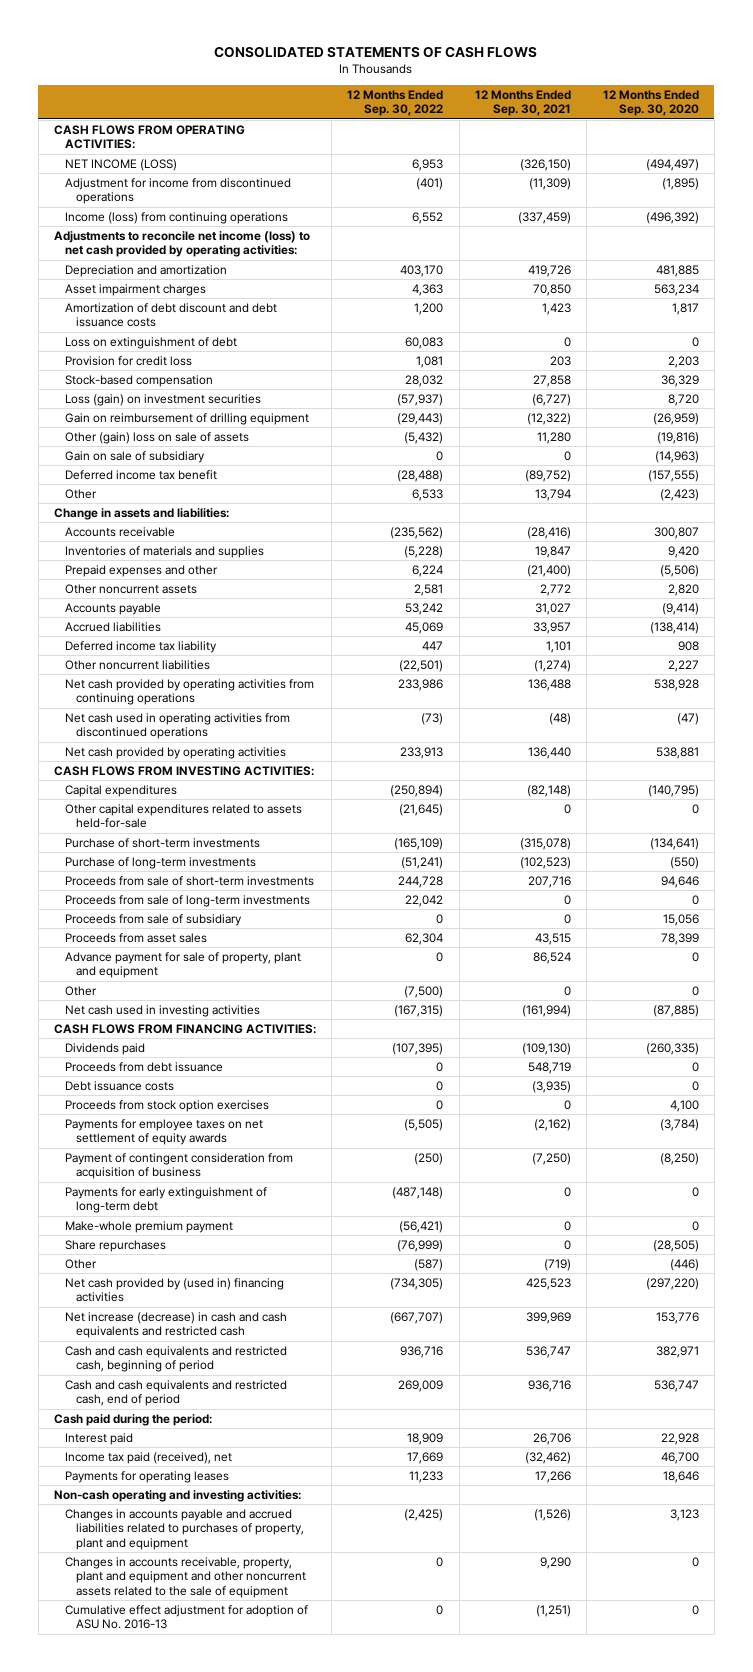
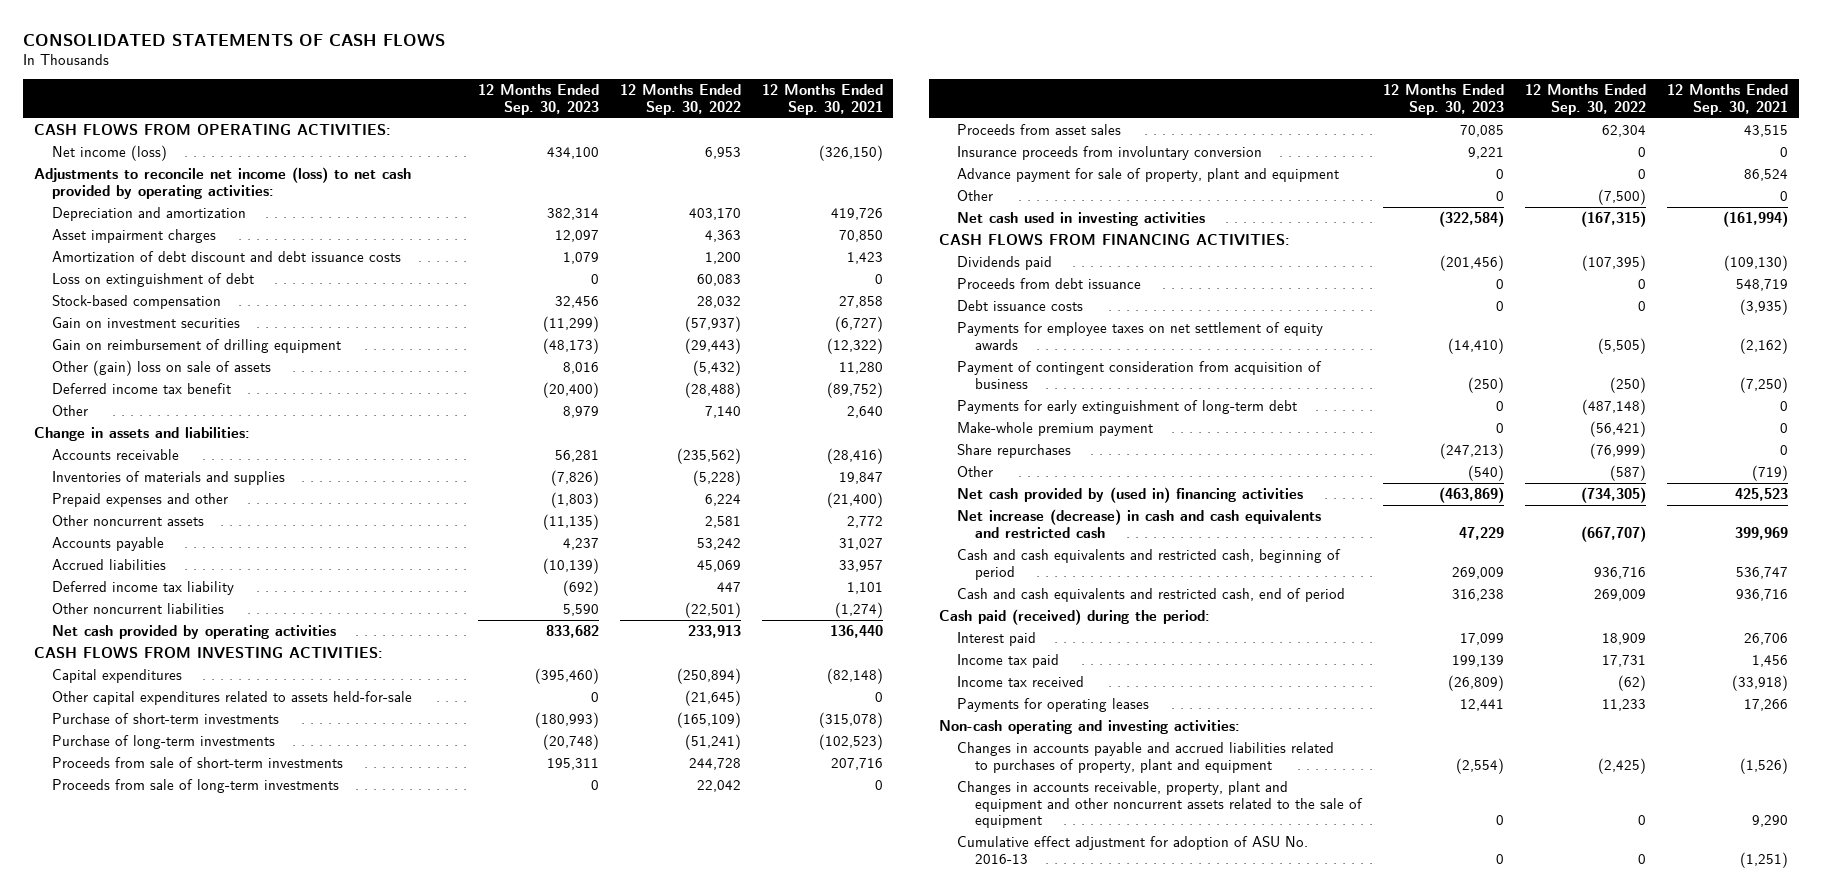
- | 12 Months Ended Sep. 30, 2022 | 12 Months Ended Sep. 30, 2021 | 12 Months Ended Sep. 30, 2020
+ | 12 Months Ended Sep. 30, 2023 | 12 Months Ended Sep. 30, 2022 | 12 Months Ended Sep. 30, 2021
- NET INCOME (LOSS) | 6,953 | (326,150) | (494,497)
- Adjustment for income from discontinued operations | (401) | (11,309) | (1,895)
- Income (loss) from continuing operations | 6,552 | (337,459) | (496,392)
+ Net income (loss) | 434,100 | 6,953 | (326,150)
- Provision for credit loss | 1,081 | 203 | 2,203
- Loss (gain) on investment securities | (57,937) | (6,727) | 8,720
+ Gain on investment securities | (11,299) | (57,937) | (6,727)
- Gain on sale of subsidiary | 0 | 0 | (14,963)
- Other | 6,533 | 13,794 | (2,423)
+ Other | 8,979 | 7,140 | 2,640
- Net cash provided by operating activities from continuing operations | 233,986 | 136,488 | 538,928
- Net cash used in operating activities from discontinued operations | (73) | (48) | (47)
- Proceeds from sale of subsidiary | 0 | 0 | 15,056
+ Insurance proceeds from involuntary conversion | 9,221 | 0 | 0
- Proceeds from stock option exercises | 0 | 0 | 4,100
- Cash paid during the period:
+ Cash paid (received) during the period:
- Income tax paid (received), net | 17,669 | (32,462) | 46,700
+ Income tax paid | 199,139 | 17,731 | 1,456
+ Income tax received | (26,809) | (62) | (33,918)

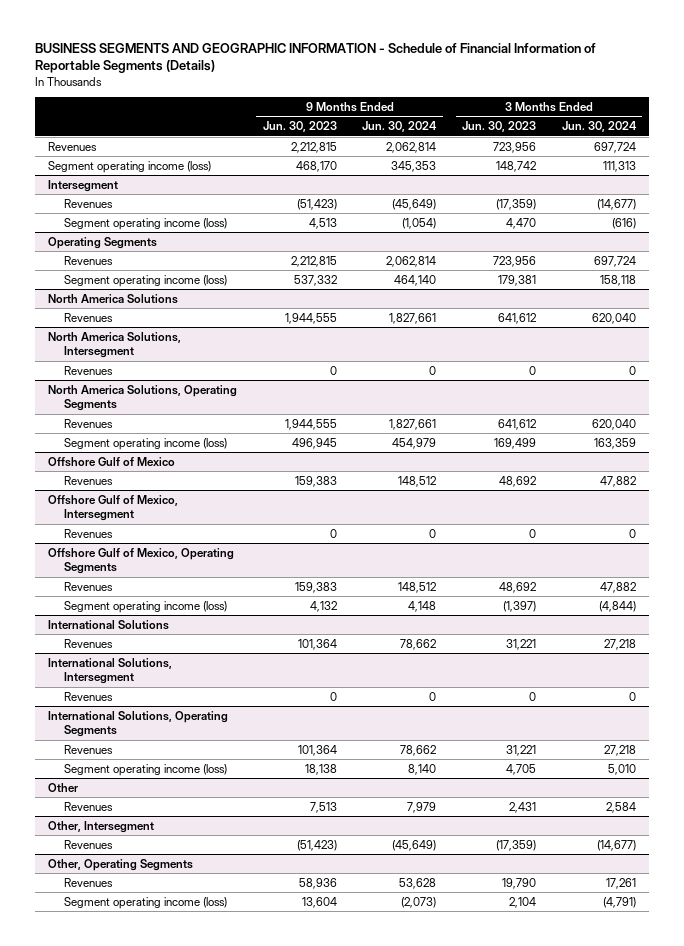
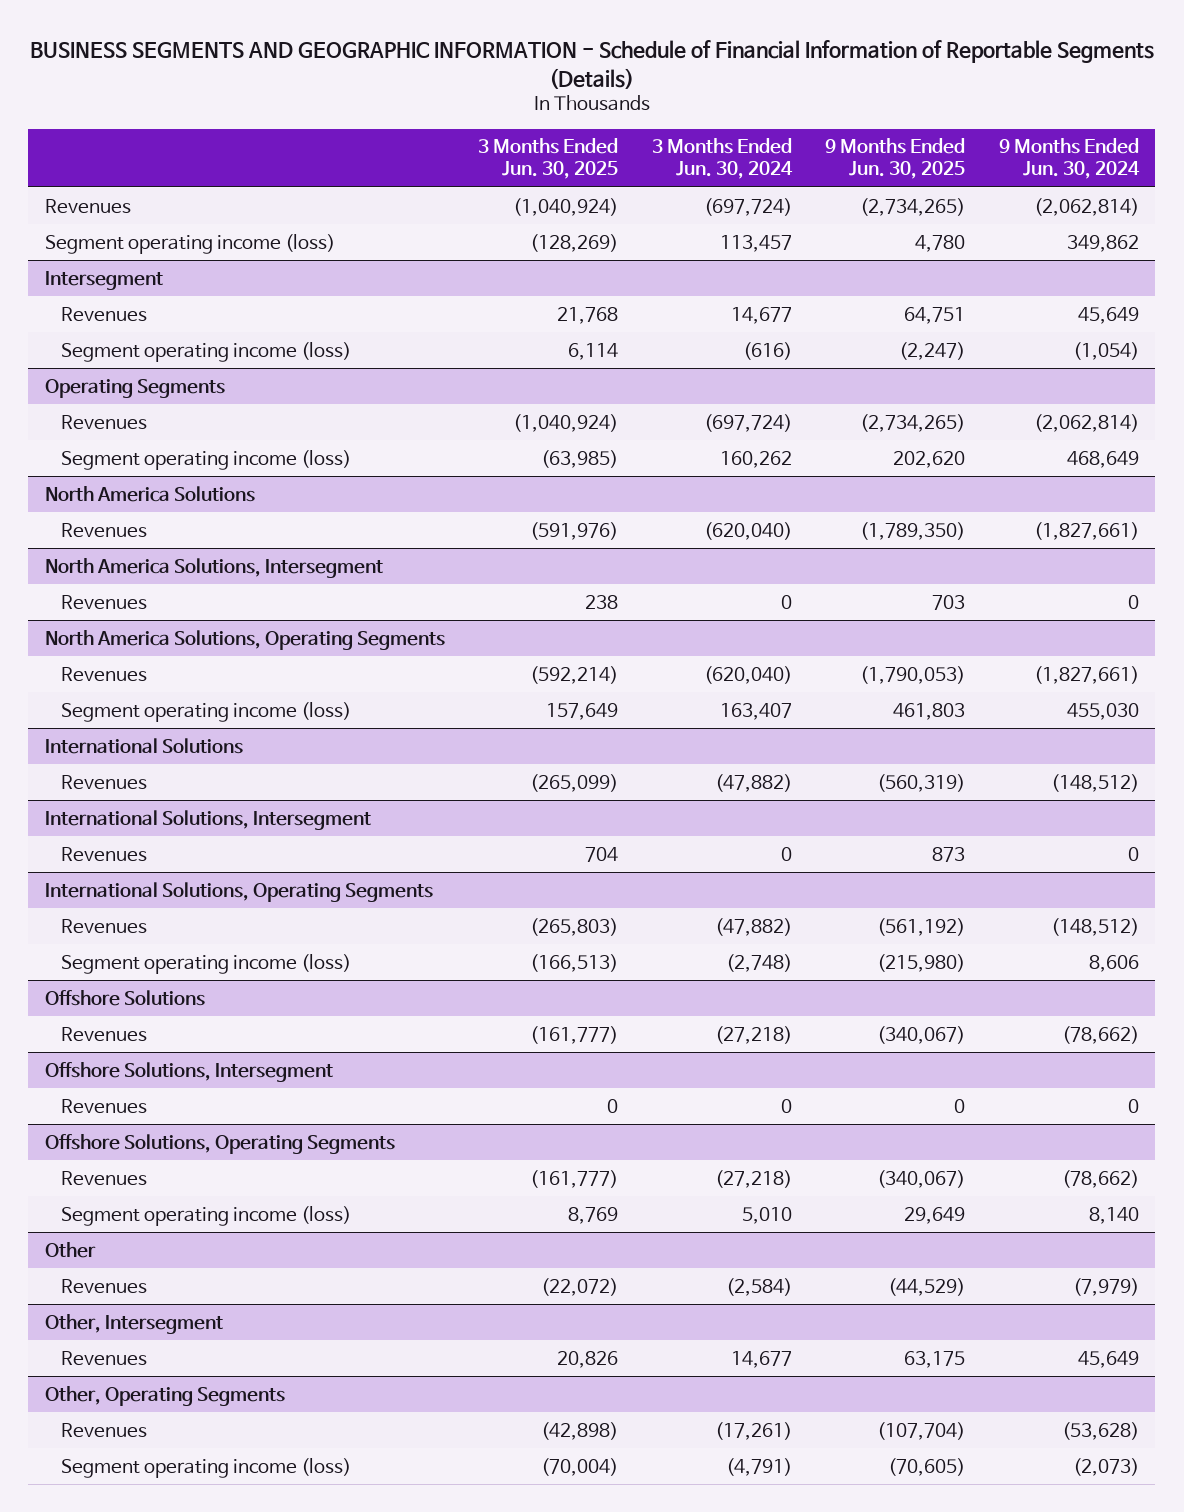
- | 9 Months Ended Jun. 30, 2023 | 9 Months Ended Jun. 30, 2024 | 3 Months Ended Jun. 30, 2023 | 3 Months Ended Jun. 30, 2024
+ | 3 Months Ended Jun. 30, 2025 | 3 Months Ended Jun. 30, 2024 | 9 Months Ended Jun. 30, 2025 | 9 Months Ended Jun. 30, 2024
- Revenues | 2,212,815 | 2,062,814 | 723,956 | 697,724
- Segment operating income (loss) | 468,170 | 345,353 | 148,742 | 111,313
+ Revenues | (1,040,924) | (697,724) | (2,734,265) | (2,062,814)
+ Segment operating income (loss) | (128,269) | 113,457 | 4,780 | 349,862
@ Intersegment
- Revenues | (51,423) | (45,649) | (17,359) | (14,677)
+ Revenues | 21,768 | 14,677 | 64,751 | 45,649
@ Operating Segments
- Revenues | 2,212,815 | 2,062,814 | 723,956 | 697,724
- Segment operating income (loss) | 537,332 | 464,140 | 179,381 | 158,118
+ Revenues | (1,040,924) | (697,724) | (2,734,265) | (2,062,814)
+ Segment operating income (loss) | (63,985) | 160,262 | 202,620 | 468,649
@ North America Solutions
- Revenues | 1,944,555 | 1,827,661 | 641,612 | 620,040
+ Revenues | (591,976) | (620,040) | (1,789,350) | (1,827,661)
@ North America Solutions, Operating Segments
- Revenues | 1,944,555 | 1,827,661 | 641,612 | 620,040
- Segment operating income (loss) | 496,945 | 454,979 | 169,499 | 163,359
- Offshore Gulf of Mexico
- Revenues | 159,383 | 148,512 | 48,692 | 47,882
- Offshore Gulf of Mexico, Intersegment
- Revenues | 0 | 0 | 0 | 0
- Offshore Gulf of Mexico, Operating Segments
- Revenues | 159,383 | 148,512 | 48,692 | 47,882
- Segment operating income (loss) | 4,132 | 4,148 | (1,397) | (4,844)
@ North America Solutions, Operating Segments
+ Revenues | (592,214) | (620,040) | (1,790,053) | (1,827,661)
+ Segment operating income (loss) | 157,649 | 163,407 | 461,803 | 455,030
@ International Solutions
- Revenues | 101,364 | 78,662 | 31,221 | 27,218
+ Revenues | (265,099) | (47,882) | (560,319) | (148,512)
@ International Solutions, Operating Segments
- Revenues | 101,364 | 78,662 | 31,221 | 27,218
+ Revenues | (265,803) | (47,882) | (561,192) | (148,512)
+ Segment operating income (loss) | (166,513) | (2,748) | (215,980) | 8,606
+ Offshore Solutions
+ Revenues | (161,777) | (27,218) | (340,067) | (78,662)
+ Offshore Solutions, Intersegment
+ Revenues | 0 | 0 | 0 | 0
+ Offshore Solutions, Operating Segments
+ Revenues | (161,777) | (27,218) | (340,067) | (78,662)
@ Other
- Revenues | 7,513 | 7,979 | 2,431 | 2,584
+ Revenues | (22,072) | (2,584) | (44,529) | (7,979)
@ Other, Intersegment
- Revenues | (51,423) | (45,649) | (17,359) | (14,677)
+ Revenues | 20,826 | 14,677 | 63,175 | 45,649
@ Other, Operating Segments
- Revenues | 58,936 | 53,628 | 19,790 | 17,261
+ Revenues | (42,898) | (17,261) | (107,704) | (53,628)

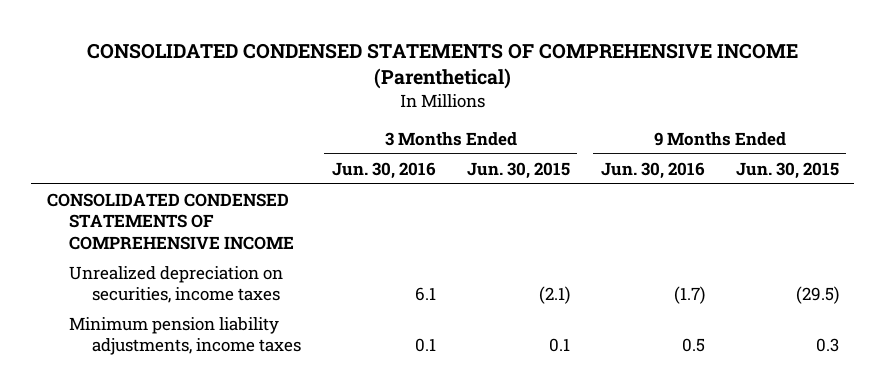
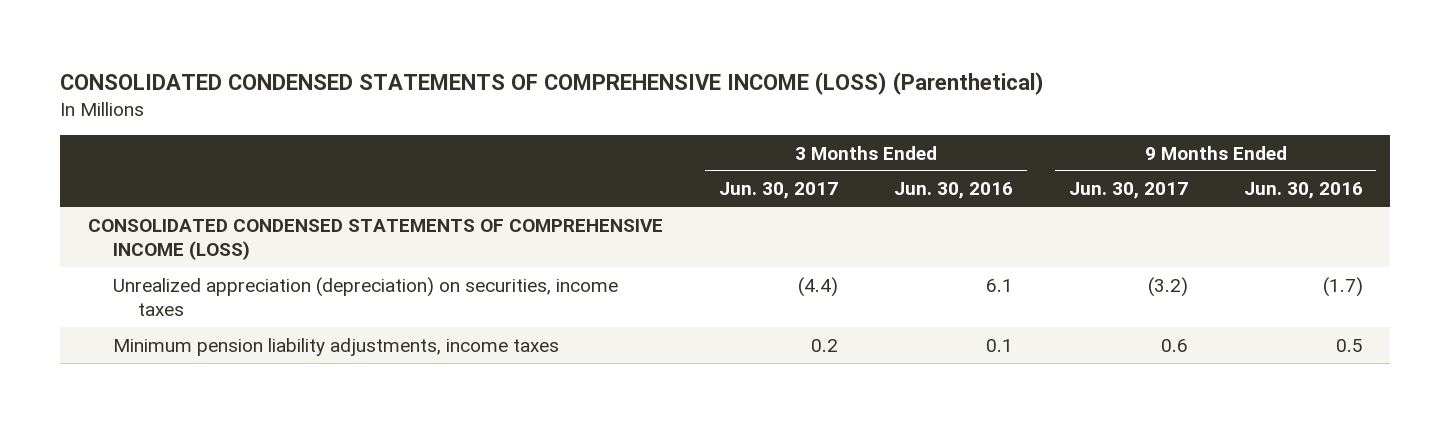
- CONSOLIDATED CONDENSED STATEMENTS OF COMPREHENSIVE INCOME (Parenthetical)
+ CONSOLIDATED CONDENSED STATEMENTS OF COMPREHENSIVE INCOME (LOSS) (Parenthetical)
- | 3 Months Ended Jun. 30, 2016 | 3 Months Ended Jun. 30, 2015 | 9 Months Ended Jun. 30, 2016 | 9 Months Ended Jun. 30, 2015
+ | 3 Months Ended Jun. 30, 2017 | 3 Months Ended Jun. 30, 2016 | 9 Months Ended Jun. 30, 2017 | 9 Months Ended Jun. 30, 2016
- CONSOLIDATED CONDENSED STATEMENTS OF COMPREHENSIVE INCOME
- Unrealized depreciation on securities, income taxes | 6.1 | (2.1) | (1.7) | (29.5)
+ CONSOLIDATED CONDENSED STATEMENTS OF COMPREHENSIVE INCOME (LOSS)
+ Unrealized appreciation (depreciation) on securities, income taxes | (4.4) | 6.1 | (3.2) | (1.7)

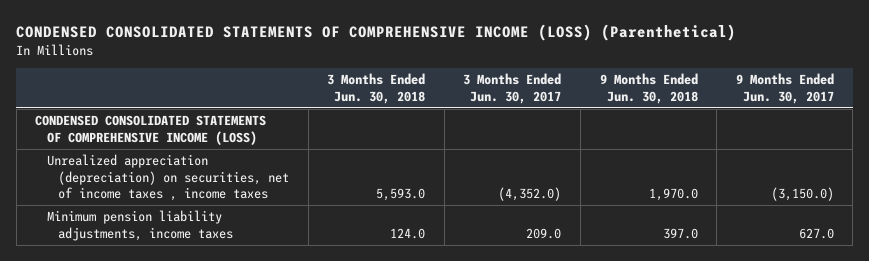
- CONSOLIDATED CONDENSED STATEMENTS OF COMPREHENSIVE INCOME (LOSS) (Parenthetical)
+ CONDENSED CONSOLIDATED STATEMENTS OF COMPREHENSIVE INCOME (LOSS) (Parenthetical)
- | 3 Months Ended Jun. 30, 2017 | 3 Months Ended Jun. 30, 2016 | 9 Months Ended Jun. 30, 2017 | 9 Months Ended Jun. 30, 2016
+ | 3 Months Ended Jun. 30, 2018 | 3 Months Ended Jun. 30, 2017 | 9 Months Ended Jun. 30, 2018 | 9 Months Ended Jun. 30, 2017
- CONSOLIDATED CONDENSED STATEMENTS OF COMPREHENSIVE INCOME (LOSS)
- Unrealized appreciation (depreciation) on securities, income taxes | (4.4) | 6.1 | (3.2) | (1.7)
- Minimum pension liability adjustments, income taxes | 0.2 | 0.1 | 0.6 | 0.5
+ CONDENSED CONSOLIDATED STATEMENTS OF COMPREHENSIVE INCOME (LOSS)
+ Unrealized appreciation (depreciation) on securities, net of income taxes , income taxes | 5,593.0 | (4,352.0) | 1,970.0 | (3,150.0)
+ Minimum pension liability adjustments, income taxes | 124.0 | 209.0 | 397.0 | 627.0

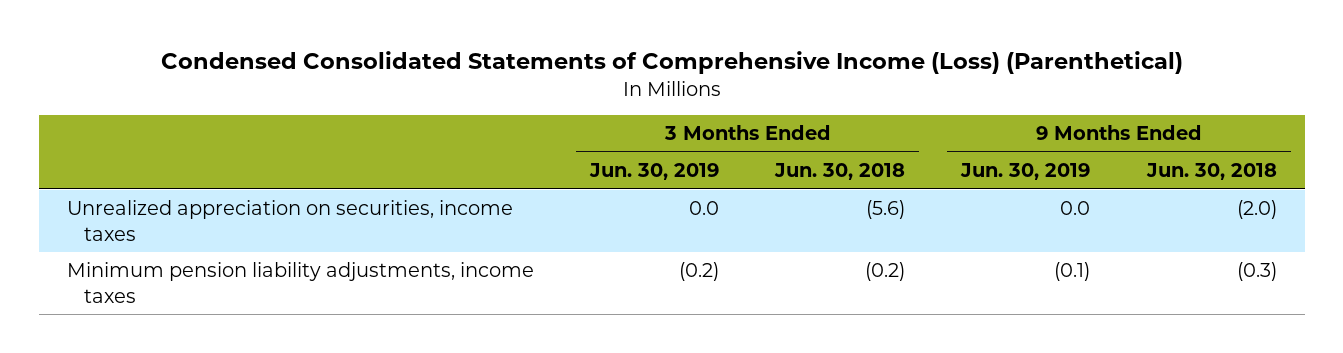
- CONDENSED CONSOLIDATED STATEMENTS OF COMPREHENSIVE INCOME (LOSS) (Parenthetical)
+ Condensed Consolidated Statements of Comprehensive Income (Loss) (Parenthetical)
- | 3 Months Ended Jun. 30, 2018 | 3 Months Ended Jun. 30, 2017 | 9 Months Ended Jun. 30, 2018 | 9 Months Ended Jun. 30, 2017
+ | 3 Months Ended Jun. 30, 2019 | 3 Months Ended Jun. 30, 2018 | 9 Months Ended Jun. 30, 2019 | 9 Months Ended Jun. 30, 2018
- CONDENSED CONSOLIDATED STATEMENTS OF COMPREHENSIVE INCOME (LOSS)
- Unrealized appreciation (depreciation) on securities, net of income taxes , income taxes | 5,593.0 | (4,352.0) | 1,970.0 | (3,150.0)
- Minimum pension liability adjustments, income taxes | 124.0 | 209.0 | 397.0 | 627.0
+ Unrealized appreciation on securities, income taxes | 0.0 | (5.6) | 0.0 | (2.0)
+ Minimum pension liability adjustments, income taxes | (0.2) | (0.2) | (0.1) | (0.3)

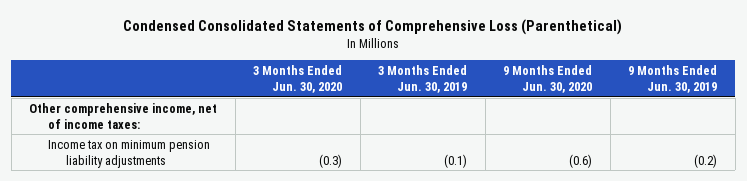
- Condensed Consolidated Statements of Comprehensive Income (Loss) (Parenthetical)
+ Condensed Consolidated Statements of Comprehensive Loss (Parenthetical)
- | 3 Months Ended Jun. 30, 2019 | 3 Months Ended Jun. 30, 2018 | 9 Months Ended Jun. 30, 2019 | 9 Months Ended Jun. 30, 2018
+ | 3 Months Ended Jun. 30, 2020 | 3 Months Ended Jun. 30, 2019 | 9 Months Ended Jun. 30, 2020 | 9 Months Ended Jun. 30, 2019
- Unrealized appreciation on securities, income taxes | 0.0 | (5.6) | 0.0 | (2.0)
- Minimum pension liability adjustments, income taxes | (0.2) | (0.2) | (0.1) | (0.3)
+ Other comprehensive income, net of income taxes:
+ Income tax on minimum pension liability adjustments | (0.3) | (0.1) | (0.6) | (0.2)

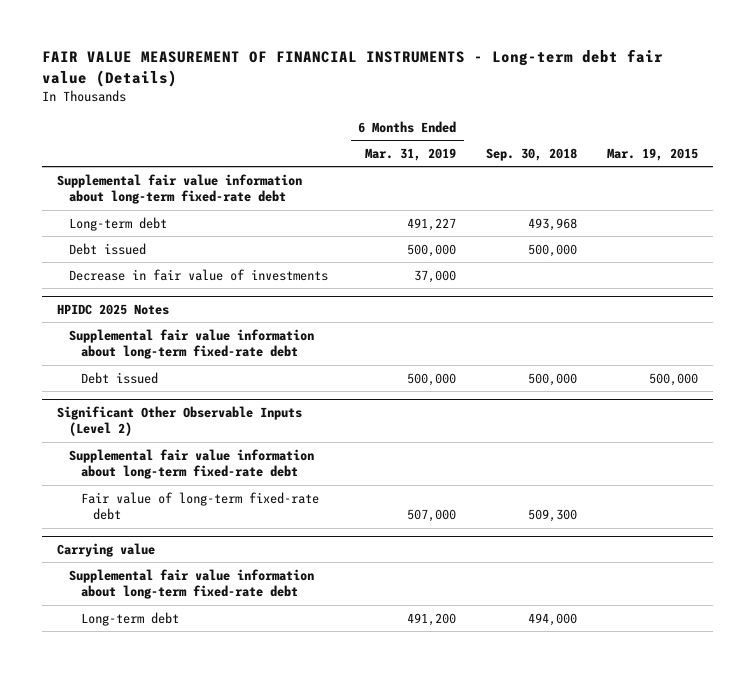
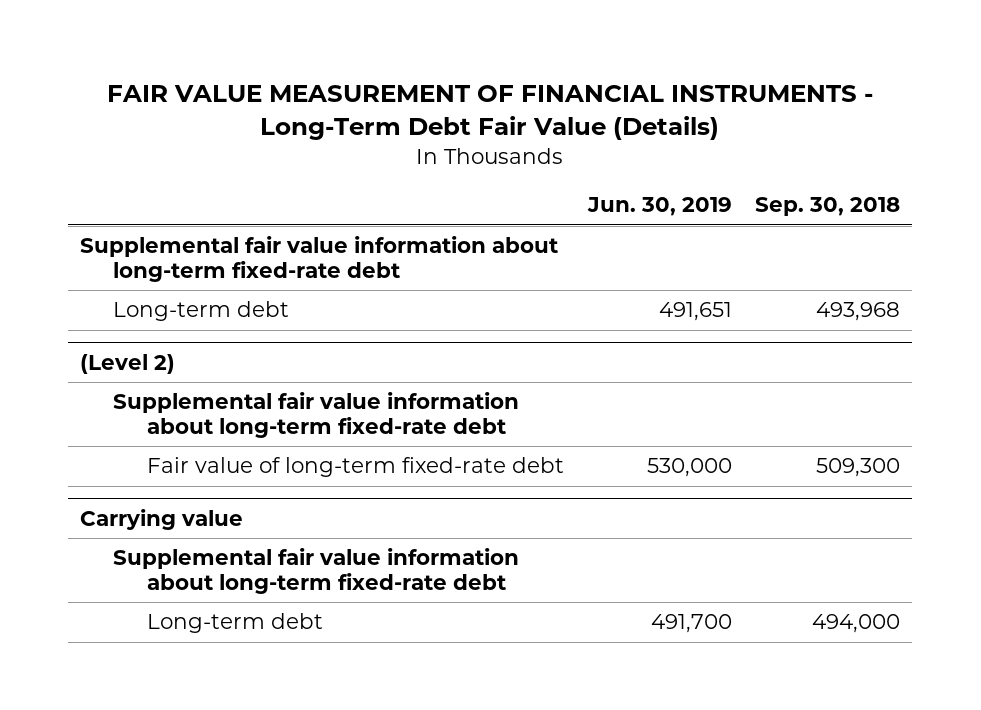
- FAIR VALUE MEASUREMENT OF FINANCIAL INSTRUMENTS - Long-term debt fair value (Details)
+ FAIR VALUE MEASUREMENT OF FINANCIAL INSTRUMENTS - Long-Term Debt Fair Value (Details)
- | 6 Months Ended Mar. 31, 2019 | Sep. 30, 2018 | Mar. 19, 2015
+ | Jun. 30, 2019 | Sep. 30, 2018
- Debt issued | 500,000 | 500,000 |
- Decrease in fair value of investments | 37,000 | |
- HPIDC 2025 Notes
- Supplemental fair value information about long-term fixed-rate debt
- Debt issued | 500,000 | 500,000 | 500,000
- Significant Other Observable Inputs (Level 2)
+ (Level 2)

